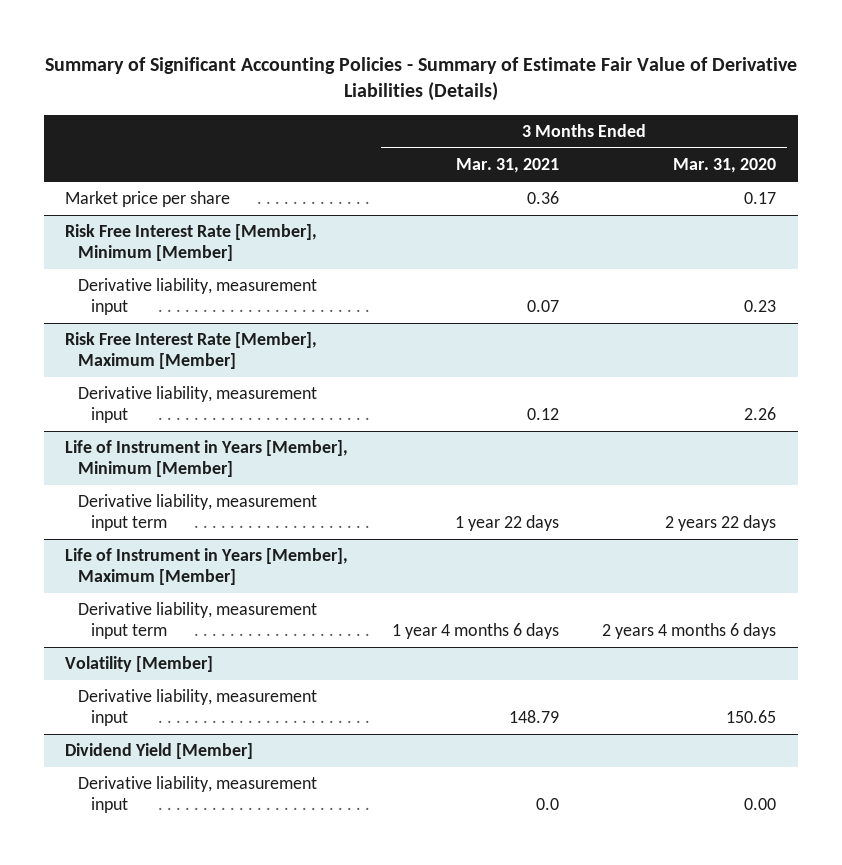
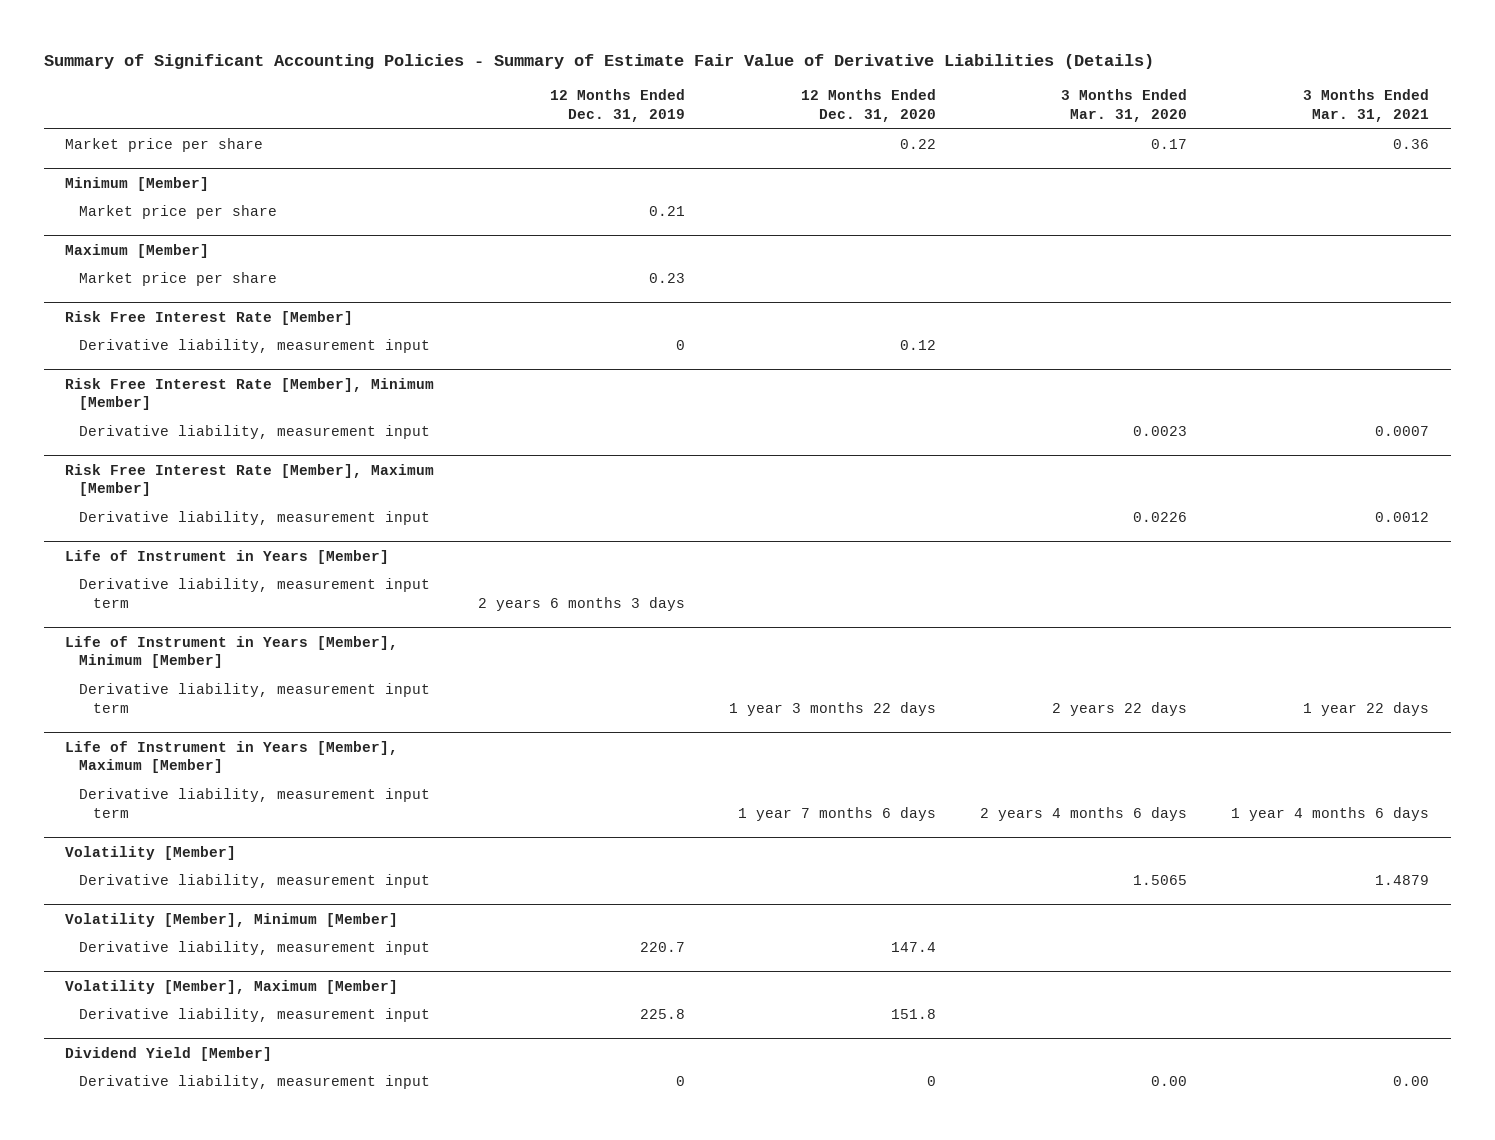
- | 3 Months Ended Mar. 31, 2021 | 3 Months Ended Mar. 31, 2020
+ | 12 Months Ended Dec. 31, 2019 | 12 Months Ended Dec. 31, 2020 | 3 Months Ended Mar. 31, 2020 | 3 Months Ended Mar. 31, 2021
+ Minimum [Member]
+ Market price per share | 0.21 | | |
+ Maximum [Member]
+ Market price per share | 0.23 | | |
+ Risk Free Interest Rate [Member]
+ Derivative liability, measurement input | 0 | 0.12 | |
@ Risk Free Interest Rate [Member], Minimum [Member]
- Derivative liability, measurement input | 0.07 | 0.23
+ Derivative liability, measurement input | | | 0.0023 | 0.0007
@ Risk Free Interest Rate [Member], Maximum [Member]
- Derivative liability, measurement input | 0.12 | 2.26
+ Derivative liability, measurement input | | | 0.0226 | 0.0012
+ Life of Instrument in Years [Member]
+ Derivative liability, measurement input term | 2 years 6 months 3 days | | |
@ Volatility [Member]
- Derivative liability, measurement input | 148.79 | 150.65
+ Derivative liability, measurement input | | | 1.5065 | 1.4879
+ Volatility [Member], Minimum [Member]
+ Derivative liability, measurement input | 220.7 | 147.4 | |
+ Volatility [Member], Maximum [Member]
+ Derivative liability, measurement input | 225.8 | 151.8 | |
@ Dividend Yield [Member]
- Derivative liability, measurement input | 0.0 | 0.00
+ Derivative liability, measurement input | 0 | 0 | 0.00 | 0.00

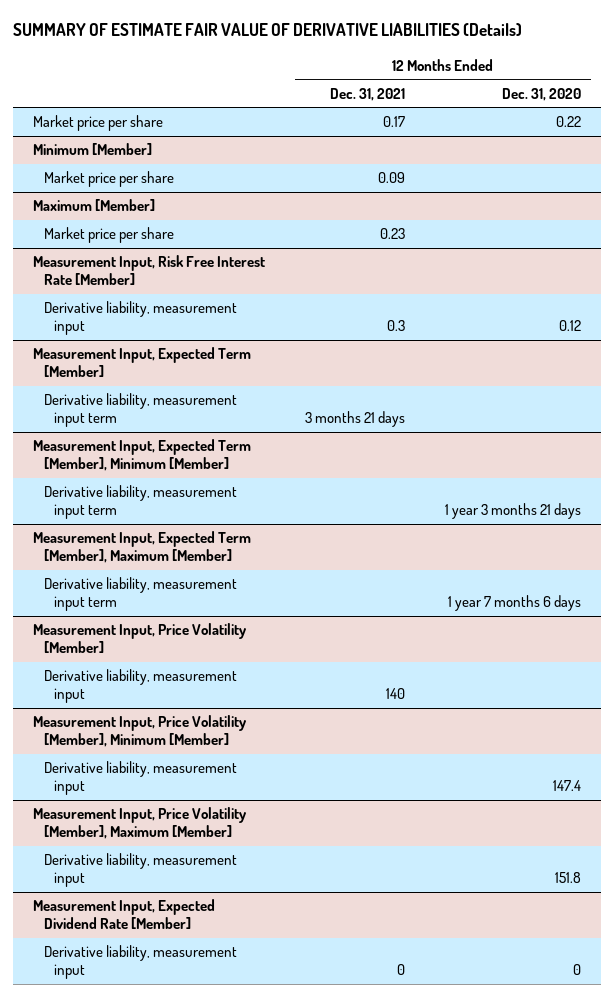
- Summary of Significant Accounting Policies - Summary of Estimate Fair Value of Derivative Liabilities (Details)
+ SUMMARY OF ESTIMATE FAIR VALUE OF DERIVATIVE LIABILITIES (Details)
- | 12 Months Ended Dec. 31, 2019 | 12 Months Ended Dec. 31, 2020 | 3 Months Ended Mar. 31, 2020 | 3 Months Ended Mar. 31, 2021
+ | 12 Months Ended Dec. 31, 2021 | 12 Months Ended Dec. 31, 2020
- Risk Free Interest Rate [Member]
+ Measurement Input, Risk Free Interest Rate [Member]
- Risk Free Interest Rate [Member], Minimum [Member]
- Derivative liability, measurement input | | | 0.0023 | 0.0007
- Risk Free Interest Rate [Member], Maximum [Member]
- Derivative liability, measurement input | | | 0.0226 | 0.0012
- Life of Instrument in Years [Member]
+ Measurement Input, Expected Term [Member]
- Life of Instrument in Years [Member], Minimum [Member]
- Derivative liability, measurement input term | | 1 year 3 months 22 days | 2 years 22 days | 1 year 22 days
- Life of Instrument in Years [Member], Maximum [Member]
+ Measurement Input, Expected Term [Member], Minimum [Member]
+ Derivative liability, measurement input term | | 1 year 3 months 21 days
+ Measurement Input, Expected Term [Member], Maximum [Member]
- Volatility [Member]
+ Measurement Input, Price Volatility [Member]
- Volatility [Member], Minimum [Member]
+ Measurement Input, Price Volatility [Member], Minimum [Member]
- Volatility [Member], Maximum [Member]
+ Measurement Input, Price Volatility [Member], Maximum [Member]
- Dividend Yield [Member]
+ Measurement Input, Expected Dividend Rate [Member]

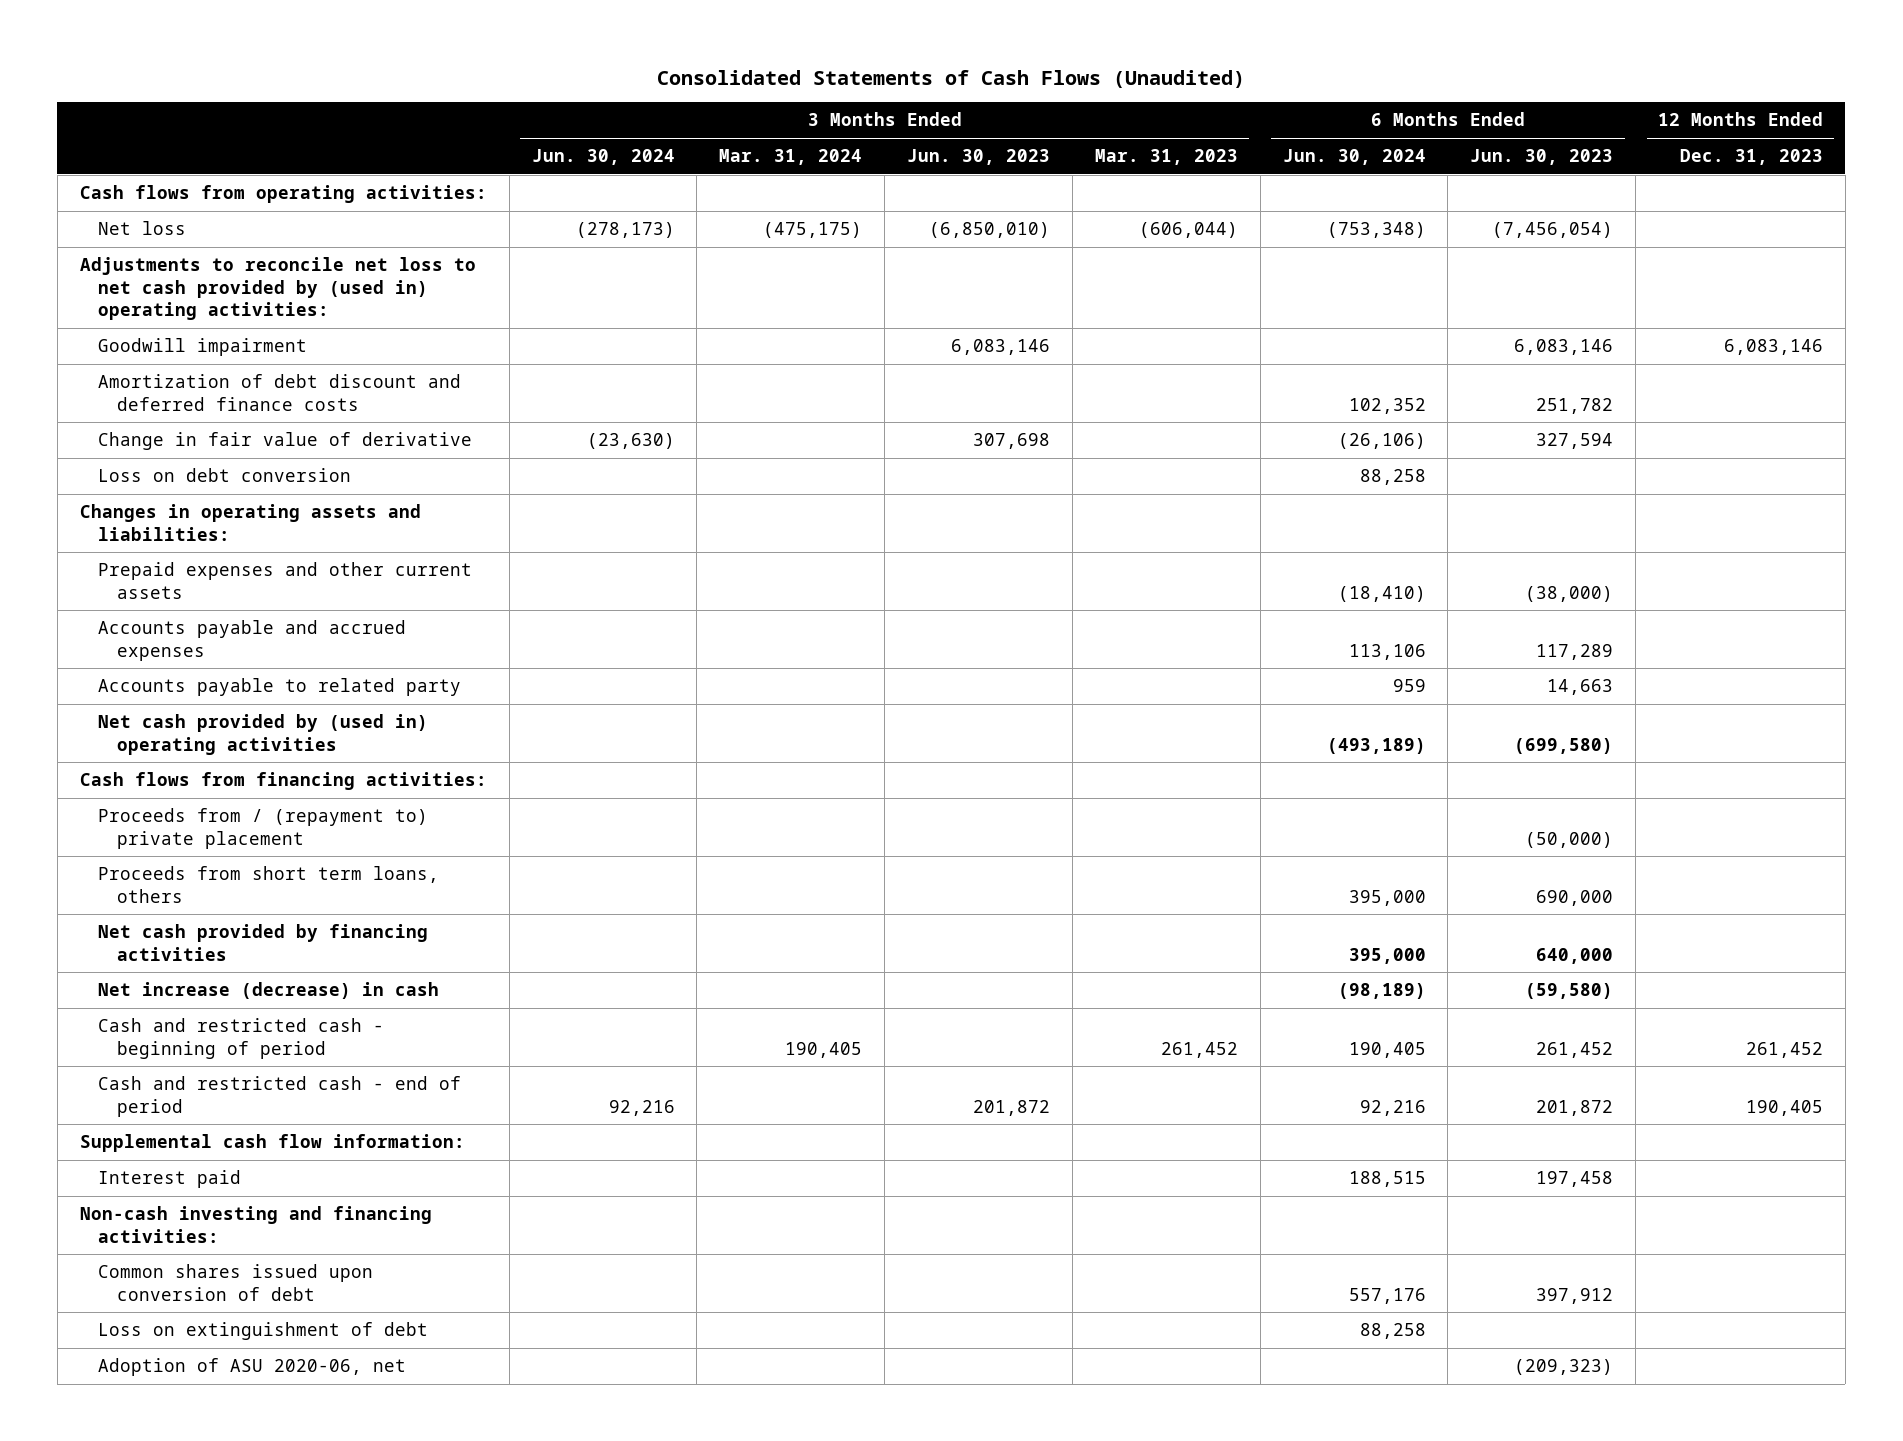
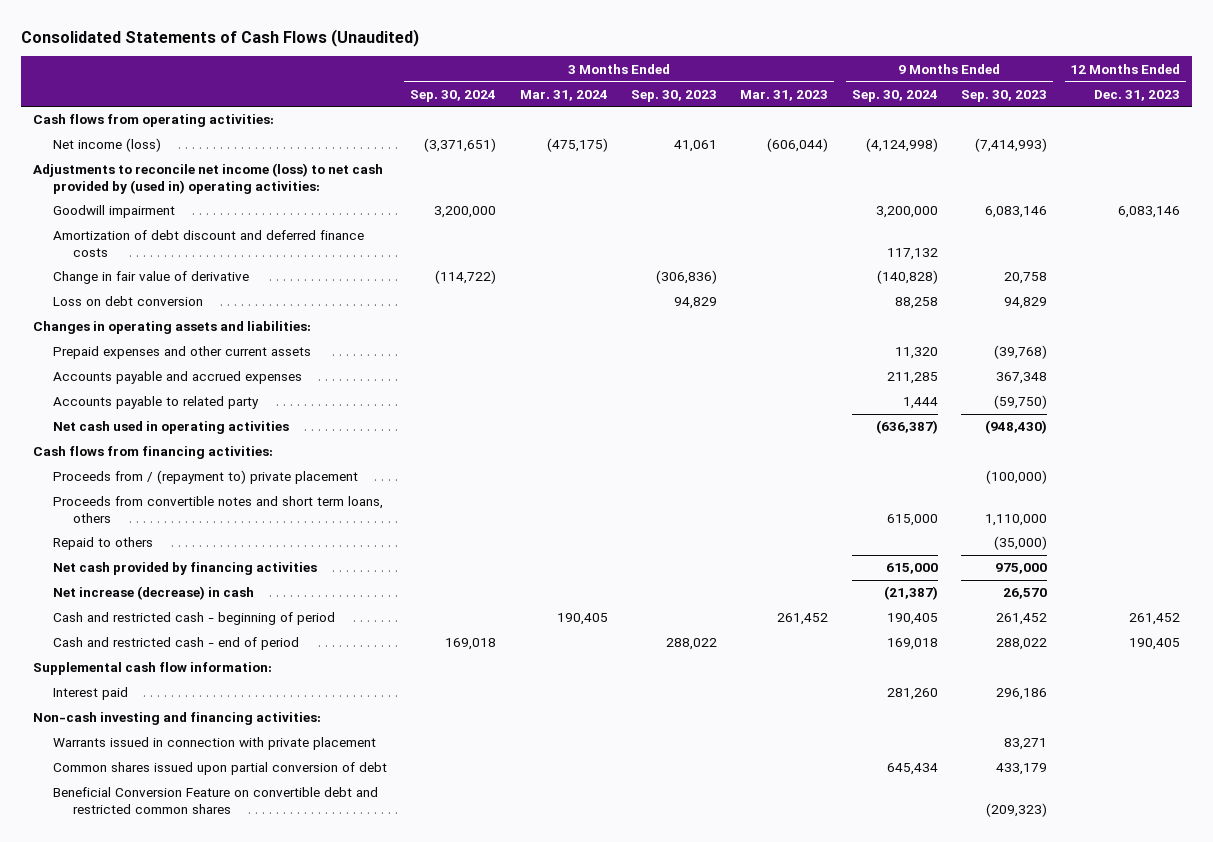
- | 3 Months Ended Jun. 30, 2024 | 3 Months Ended Mar. 31, 2024 | 3 Months Ended Jun. 30, 2023 | 3 Months Ended Mar. 31, 2023 | 6 Months Ended Jun. 30, 2024 | 6 Months Ended Jun. 30, 2023 | 12 Months Ended Dec. 31, 2023
+ | 3 Months Ended Sep. 30, 2024 | 3 Months Ended Mar. 31, 2024 | 3 Months Ended Sep. 30, 2023 | 3 Months Ended Mar. 31, 2023 | 9 Months Ended Sep. 30, 2024 | 9 Months Ended Sep. 30, 2023 | 12 Months Ended Dec. 31, 2023
- Net loss | (278,173) | (475,175) | (6,850,010) | (606,044) | (753,348) | (7,456,054) |
- Adjustments to reconcile net loss to net cash provided by (used in) operating activities:
+ Net income (loss) | (3,371,651) | (475,175) | 41,061 | (606,044) | (4,124,998) | (7,414,993) |
+ Adjustments to reconcile net income (loss) to net cash provided by (used in) operating activities:
- Net cash provided by (used in) operating activities | | | | | (493,189) | (699,580) |
+ Net cash used in operating activities | | | | | (636,387) | (948,430) |
- Proceeds from short term loans, others | | | | | 395,000 | 690,000 |
+ Proceeds from convertible notes and short term loans, others | | | | | 615,000 | 1,110,000 |
+ Repaid to others | | | | | | (35,000) |
- Common shares issued upon conversion of debt | | | | | 557,176 | 397,912 |
- Loss on extinguishment of debt | | | | | 88,258 | |
- Adoption of ASU 2020-06, net | | | | | | (209,323) |
+ Warrants issued in connection with private placement | | | | | | 83,271 |
+ Common shares issued upon partial conversion of debt | | | | | 645,434 | 433,179 |
+ Beneficial Conversion Feature on convertible debt and restricted common shares | | | | | | (209,323) |

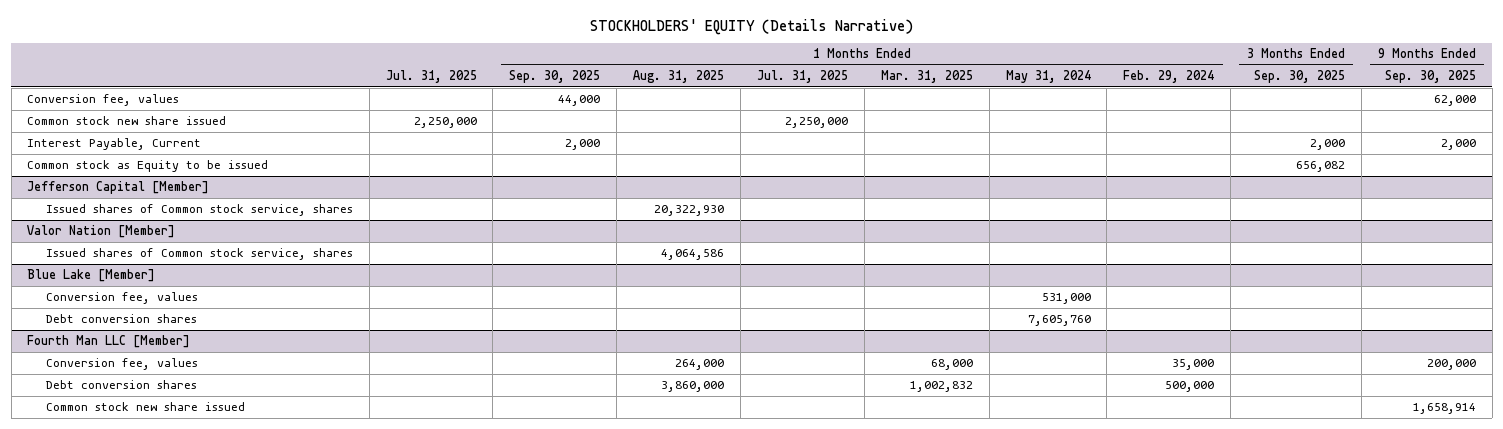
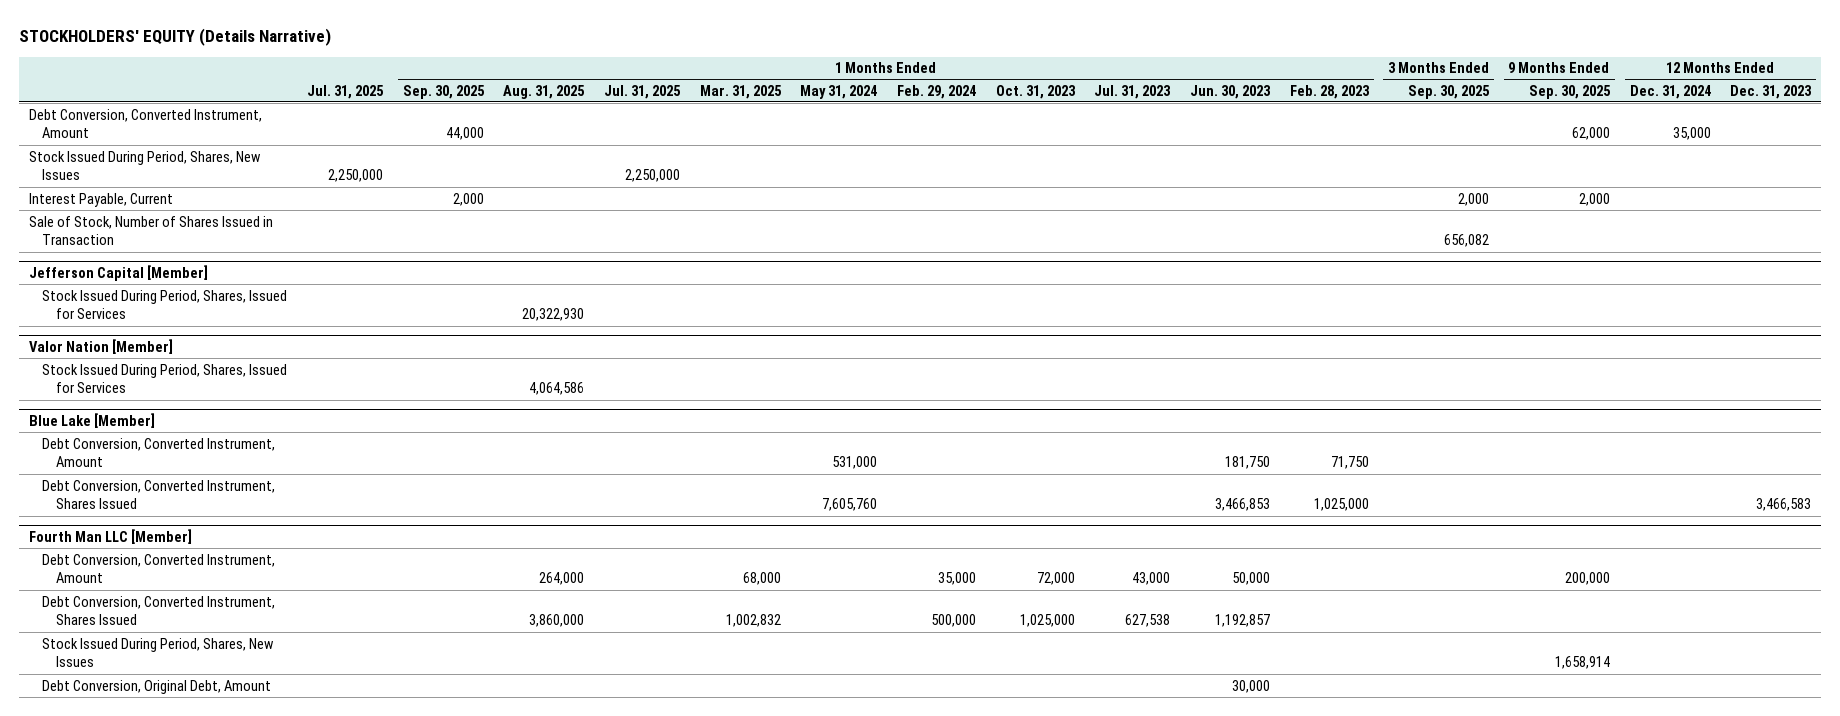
- | Jul. 31, 2025 | 1 Months Ended Sep. 30, 2025 | 1 Months Ended Aug. 31, 2025 | 1 Months Ended Jul. 31, 2025 | 1 Months Ended Mar. 31, 2025 | 1 Months Ended May 31, 2024 | 1 Months Ended Feb. 29, 2024 | 3 Months Ended Sep. 30, 2025 | 9 Months Ended Sep. 30, 2025
+ | Jul. 31, 2025 | 1 Months Ended Sep. 30, 2025 | 1 Months Ended Aug. 31, 2025 | 1 Months Ended Jul. 31, 2025 | 1 Months Ended Mar. 31, 2025 | 1 Months Ended May 31, 2024 | 1 Months Ended Feb. 29, 2024 | 1 Months Ended Oct. 31, 2023 | 1 Months Ended Jul. 31, 2023 | 1 Months Ended Jun. 30, 2023 | 1 Months Ended Feb. 28, 2023 | 3 Months Ended Sep. 30, 2025 | 9 Months Ended Sep. 30, 2025 | 12 Months Ended Dec. 31, 2024 | 12 Months Ended Dec. 31, 2023
- Conversion fee, values | | 44,000 | | | | | | | 62,000
- Common stock new share issued | 2,250,000 | | | 2,250,000 | | | | |
+ Debt Conversion, Converted Instrument, Amount | | 44,000 | | | | | | | | | | | 62,000 | 35,000 |
+ Stock Issued During Period, Shares, New Issues | 2,250,000 | | | 2,250,000 | | | | | | | | | | |
- Common stock as Equity to be issued | | | | | | | | 656,082 |
+ Sale of Stock, Number of Shares Issued in Transaction | | | | | | | | | | | | 656,082 | | |
@ Jefferson Capital [Member]
- Issued shares of Common stock service, shares | | | 20,322,930 | | | | | |
+ Stock Issued During Period, Shares, Issued for Services | | | 20,322,930 | | | | | | | | | | | |
@ Valor Nation [Member]
- Issued shares of Common stock service, shares | | | 4,064,586 | | | | | |
+ Stock Issued During Period, Shares, Issued for Services | | | 4,064,586 | | | | | | | | | | | |
@ Blue Lake [Member]
- Conversion fee, values | | | | | | 531,000 | | |
- Debt conversion shares | | | | | | 7,605,760 | | |
+ Debt Conversion, Converted Instrument, Amount | | | | | | 531,000 | | | | 181,750 | 71,750 | | | |
+ Debt Conversion, Converted Instrument, Shares Issued | | | | | | 7,605,760 | | | | 3,466,853 | 1,025,000 | | | | 3,466,583
@ Fourth Man LLC [Member]
- Conversion fee, values | | | 264,000 | | 68,000 | | 35,000 | | 200,000
- Debt conversion shares | | | 3,860,000 | | 1,002,832 | | 500,000 | |
- Common stock new share issued | | | | | | | | | 1,658,914
+ Debt Conversion, Converted Instrument, Amount | | | 264,000 | | 68,000 | | 35,000 | 72,000 | 43,000 | 50,000 | | | 200,000 | |
+ Debt Conversion, Converted Instrument, Shares Issued | | | 3,860,000 | | 1,002,832 | | 500,000 | 1,025,000 | 627,538 | 1,192,857 | | | | |
+ Stock Issued During Period, Shares, New Issues | | | | | | | | | | | | | 1,658,914 | |
+ Debt Conversion, Original Debt, Amount | | | | | | | | | | 30,000 | | | | |

